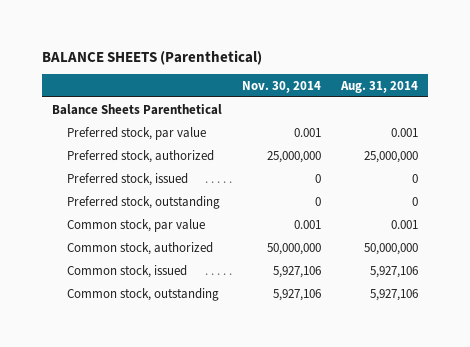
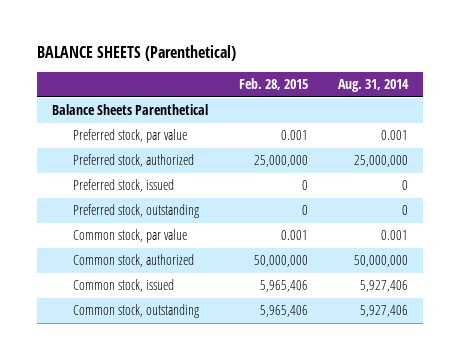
- | Nov. 30, 2014 | Aug. 31, 2014
+ | Feb. 28, 2015 | Aug. 31, 2014
- Common stock, issued | 5,927,106 | 5,927,106
- Common stock, outstanding | 5,927,106 | 5,927,106
+ Common stock, issued | 5,965,406 | 5,927,406
+ Common stock, outstanding | 5,965,406 | 5,927,406

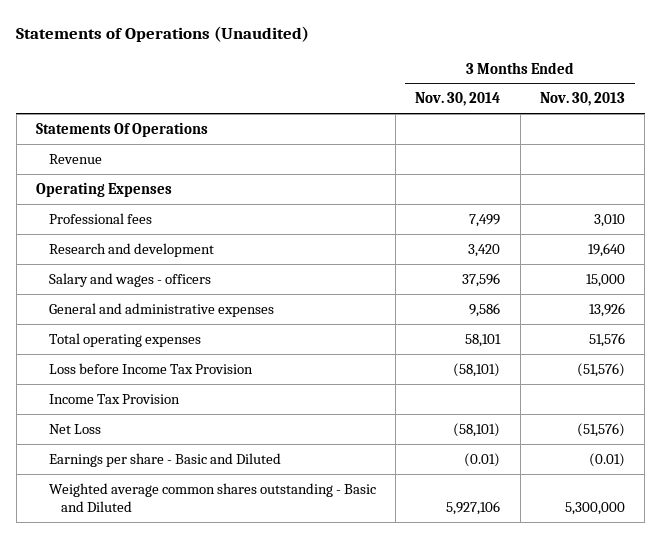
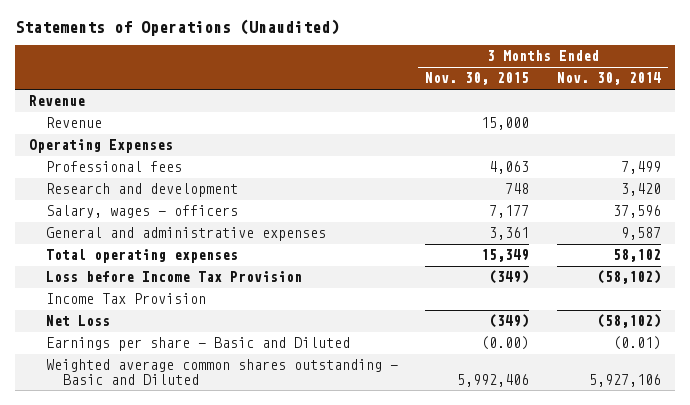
- | 3 Months Ended Nov. 30, 2014 | 3 Months Ended Nov. 30, 2013
+ | 3 Months Ended Nov. 30, 2015 | 3 Months Ended Nov. 30, 2014
- Statements Of Operations
+ Revenue | 15,000 |
- Salary and wages - officers | 37,596 | 15,000
- General and administrative expenses | 9,586 | 13,926
- Total operating expenses | 58,101 | 51,576
- Loss before Income Tax Provision | (58,101) | (51,576)
+ Salary, wages - officers | 7,177 | 37,596
+ General and administrative expenses | 3,361 | 9,587
+ Total operating expenses | 15,349 | 58,102
+ Loss before Income Tax Provision | (349) | (58,102)
- Net Loss | (58,101) | (51,576)
+ Net Loss | (349) | (58,102)

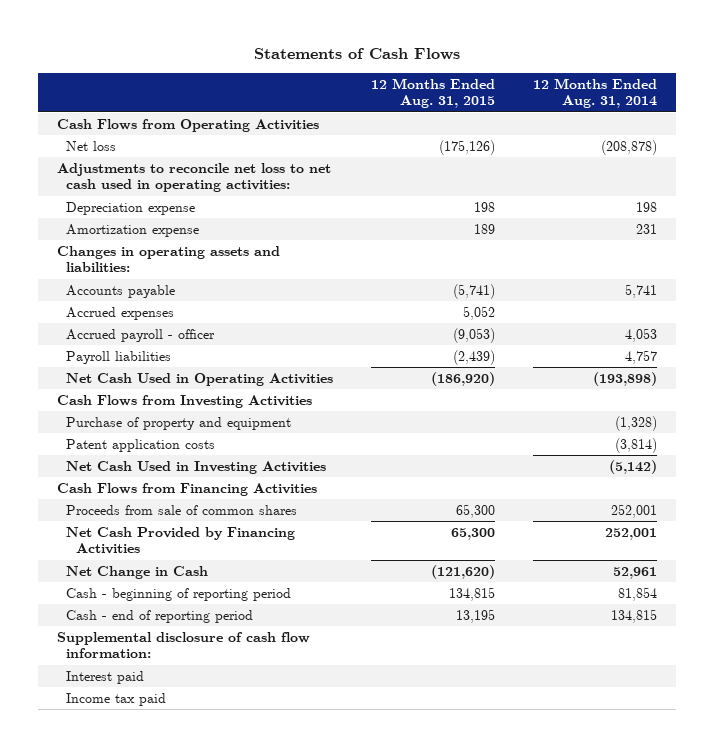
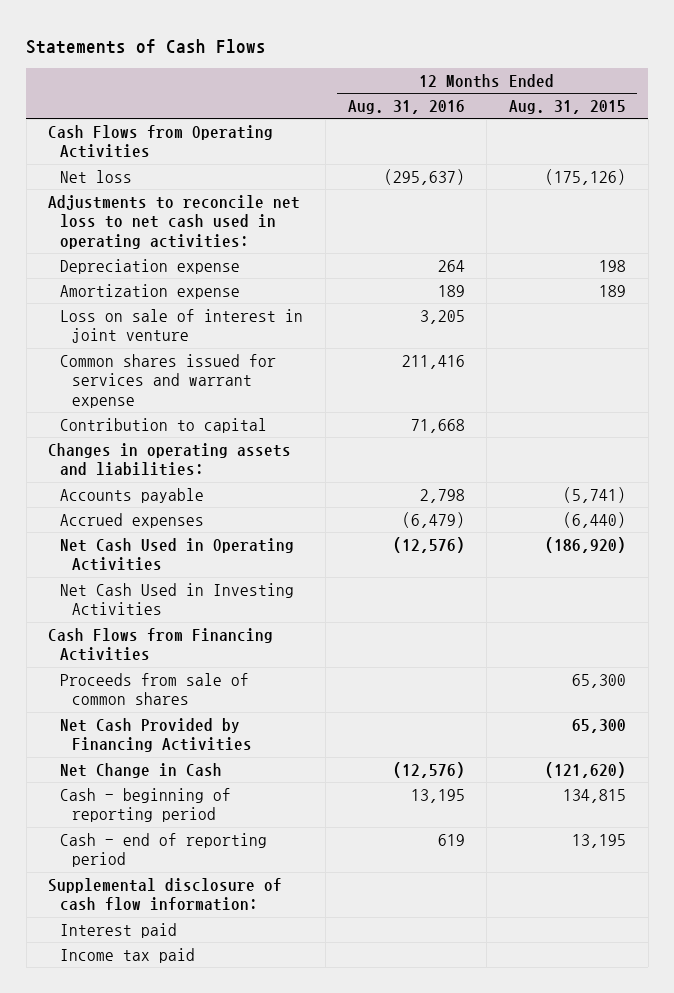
- | 12 Months Ended Aug. 31, 2015 | 12 Months Ended Aug. 31, 2014
+ | 12 Months Ended Aug. 31, 2016 | 12 Months Ended Aug. 31, 2015
+ Loss on sale of interest in joint venture | 3,205 |
+ Common shares issued for services and warrant expense | 211,416 |
+ Contribution to capital | 71,668 |
- Accrued expenses | 5,052 |
- Accrued payroll - officer | (9,053) | 4,053
- Payroll liabilities | (2,439) | 4,757
+ Accrued expenses | (6,479) | (6,440)
- Cash Flows from Investing Activities
- Purchase of property and equipment | | (1,328)
- Patent application costs | | (3,814)

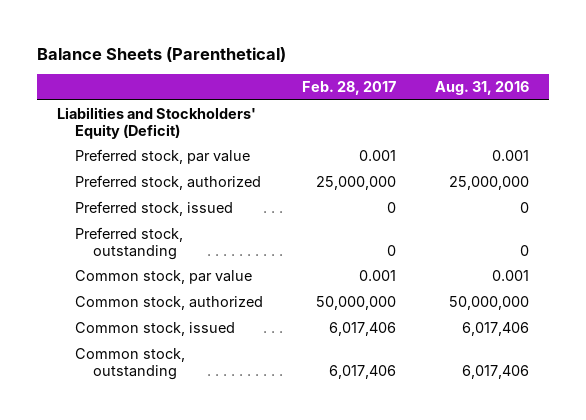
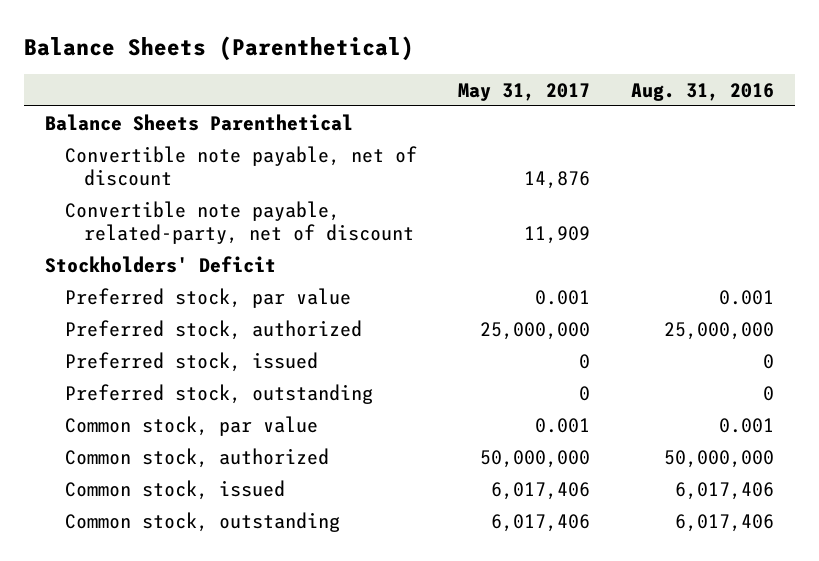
- | Feb. 28, 2017 | Aug. 31, 2016
+ | May 31, 2017 | Aug. 31, 2016
- Liabilities and Stockholders' Equity (Deficit)
+ Balance Sheets Parenthetical
+ Convertible note payable, net of discount | 14,876 |
+ Convertible note payable, related-party, net of discount | 11,909 |
+ Stockholders' Deficit

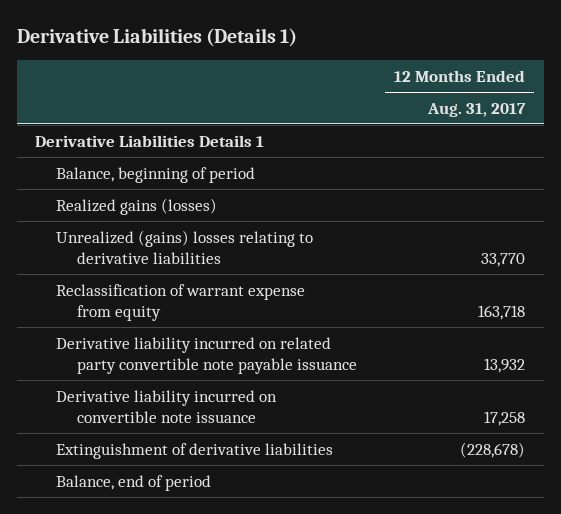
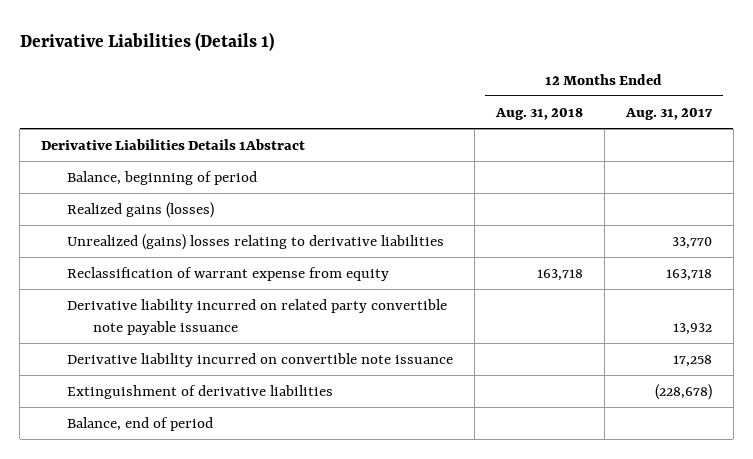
- | 12 Months Ended Aug. 31, 2017
+ | 12 Months Ended Aug. 31, 2018 | 12 Months Ended Aug. 31, 2017
- Derivative Liabilities Details 1
+ Derivative Liabilities Details 1Abstract

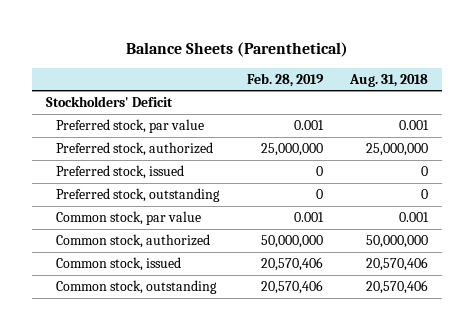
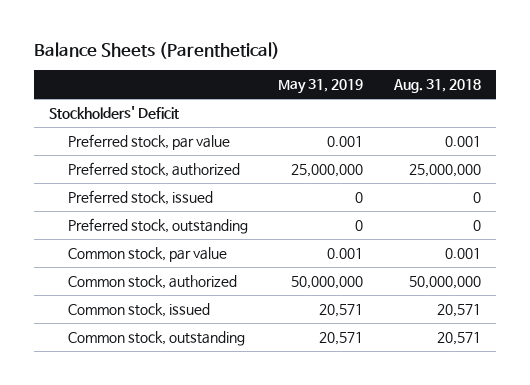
- | Feb. 28, 2019 | Aug. 31, 2018
+ | May 31, 2019 | Aug. 31, 2018
- Common stock, issued | 20,570,406 | 20,570,406
- Common stock, outstanding | 20,570,406 | 20,570,406
+ Common stock, issued | 20,571 | 20,571
+ Common stock, outstanding | 20,571 | 20,571

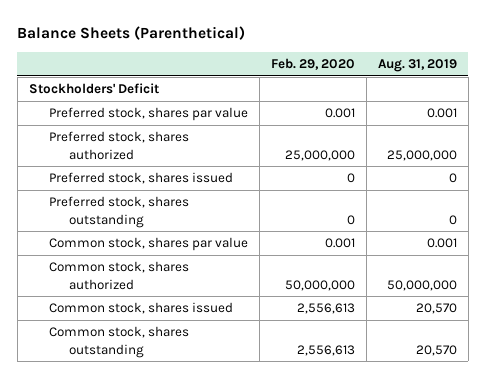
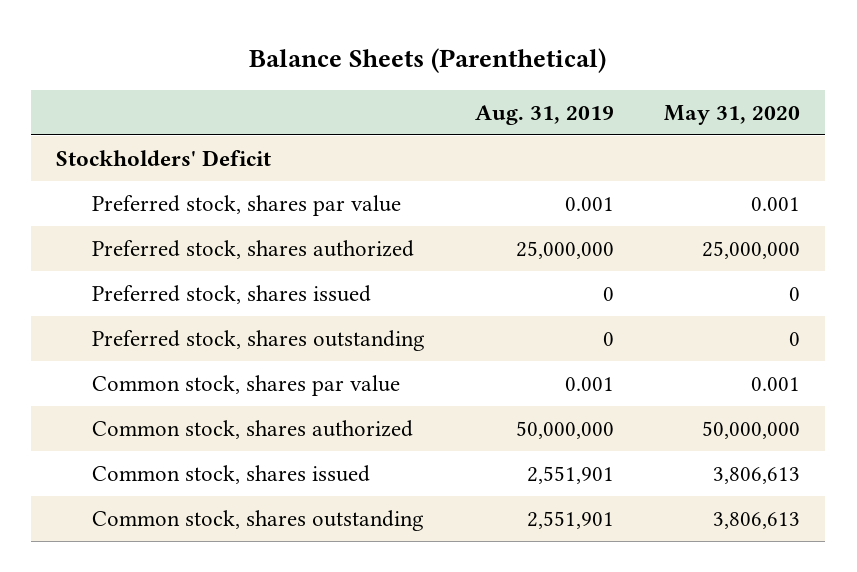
- | Feb. 29, 2020 | Aug. 31, 2019
+ | Aug. 31, 2019 | May 31, 2020
- Common stock, shares issued | 2,556,613 | 20,570
- Common stock, shares outstanding | 2,556,613 | 20,570
+ Common stock, shares issued | 2,551,901 | 3,806,613
+ Common stock, shares outstanding | 2,551,901 | 3,806,613

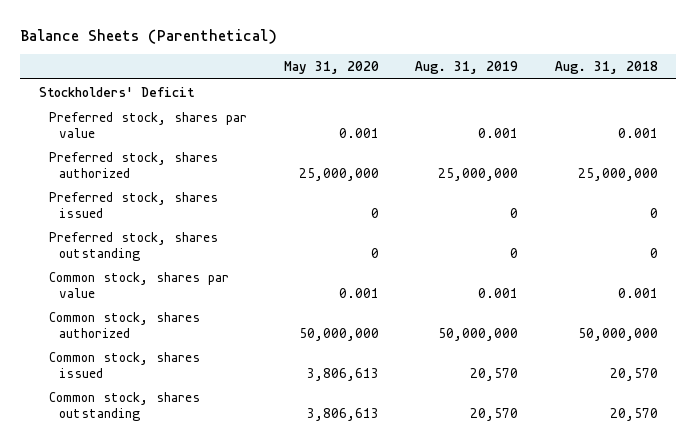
- | Aug. 31, 2019 | May 31, 2020
+ | May 31, 2020 | Aug. 31, 2019 | Aug. 31, 2018
- Common stock, shares issued | 2,551,901 | 3,806,613
- Common stock, shares outstanding | 2,551,901 | 3,806,613
+ Common stock, shares issued | 3,806,613 | 20,570 | 20,570
+ Common stock, shares outstanding | 3,806,613 | 20,570 | 20,570

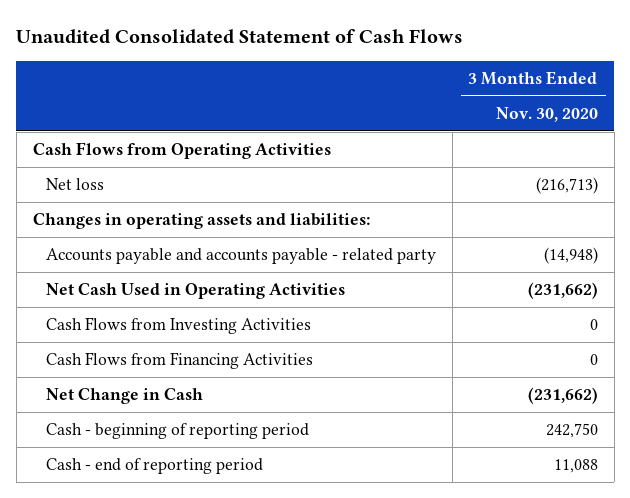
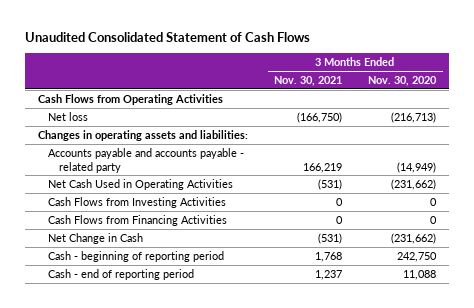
- | 3 Months Ended Nov. 30, 2020
+ | 3 Months Ended Nov. 30, 2021 | 3 Months Ended Nov. 30, 2020
- Accounts payable and accounts payable - related party | (14,948)
+ Accounts payable and accounts payable - related party | 166,219 | (14,949)

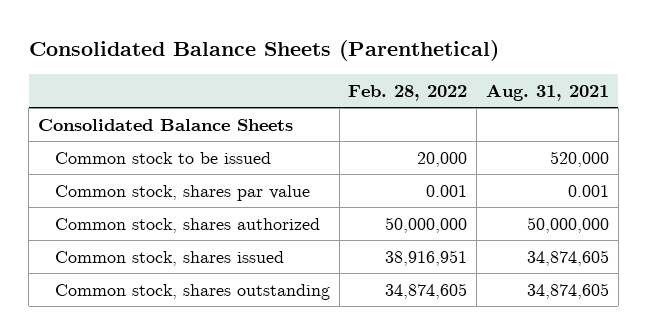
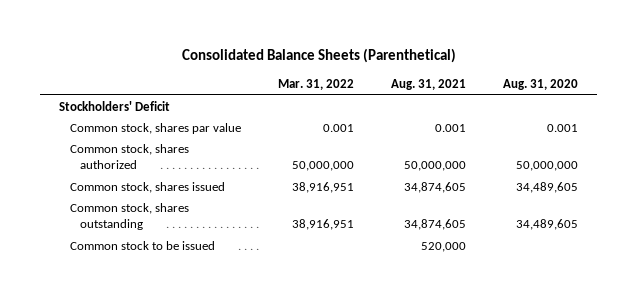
- | Feb. 28, 2022 | Aug. 31, 2021
+ | Mar. 31, 2022 | Aug. 31, 2021 | Aug. 31, 2020
- Consolidated Balance Sheets
+ Stockholders' Deficit
moved down: Common stock to be issued | | 520,000 |

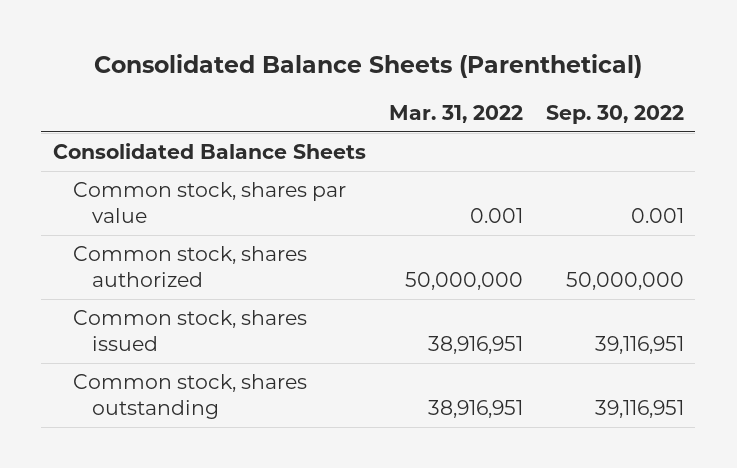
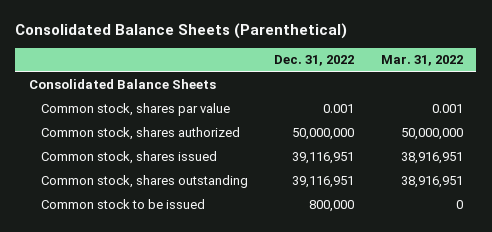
- | Mar. 31, 2022 | Sep. 30, 2022
+ | Dec. 31, 2022 | Mar. 31, 2022
+ Common stock to be issued | 800,000 | 0

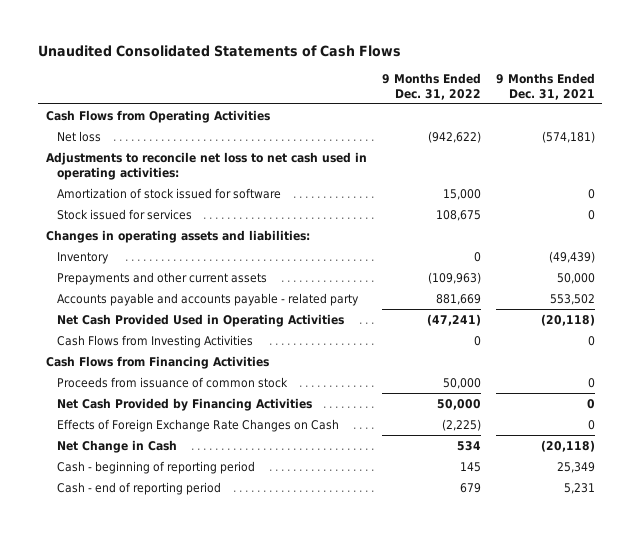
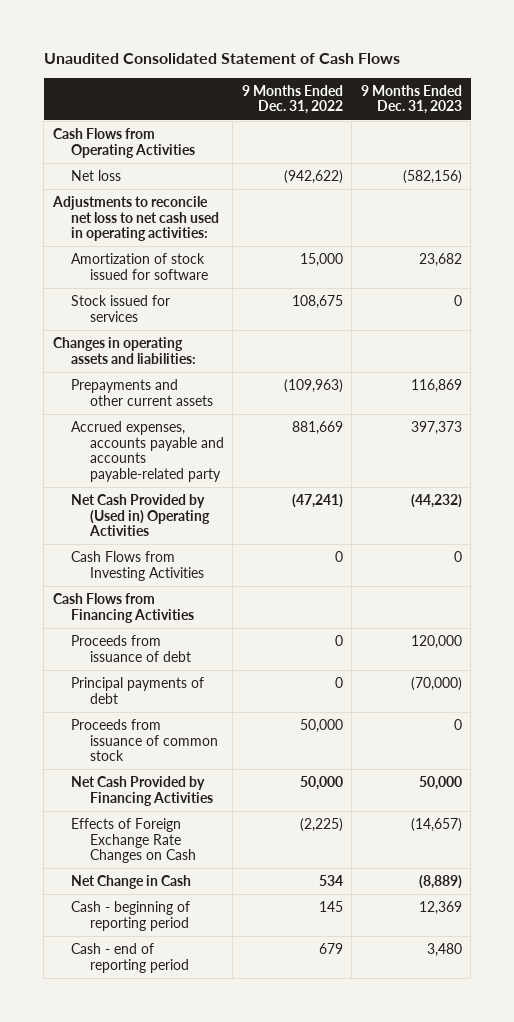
- Unaudited Consolidated Statements of Cash Flows
+ Unaudited Consolidated Statement of Cash Flows
- | 9 Months Ended Dec. 31, 2022 | 9 Months Ended Dec. 31, 2021
+ | 9 Months Ended Dec. 31, 2022 | 9 Months Ended Dec. 31, 2023
- Inventory | 0 | (49,439)
- Accounts payable and accounts payable - related party | 881,669 | 553,502
- Net Cash Provided Used in Operating Activities | (47,241) | (20,118)
+ Accrued expenses, accounts payable and accounts payable-related party | 881,669 | 397,373
+ Net Cash Provided by (Used in) Operating Activities | (47,241) | (44,232)
+ Proceeds from issuance of debt | 0 | 120,000
+ Principal payments of debt | 0 | (70,000)

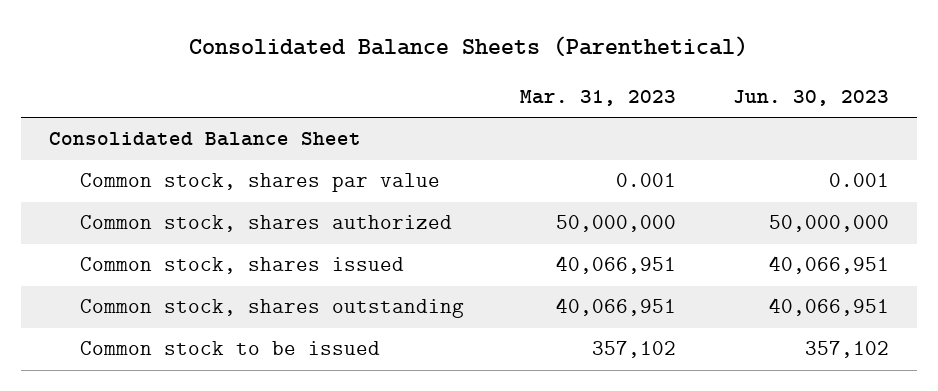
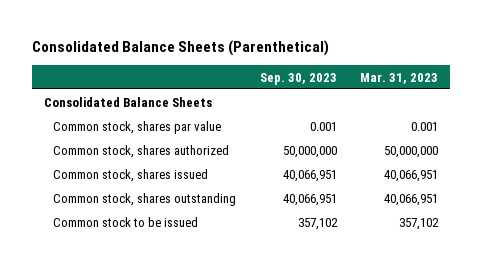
- | Mar. 31, 2023 | Jun. 30, 2023
+ | Sep. 30, 2023 | Mar. 31, 2023
- Consolidated Balance Sheet
+ Consolidated Balance Sheets

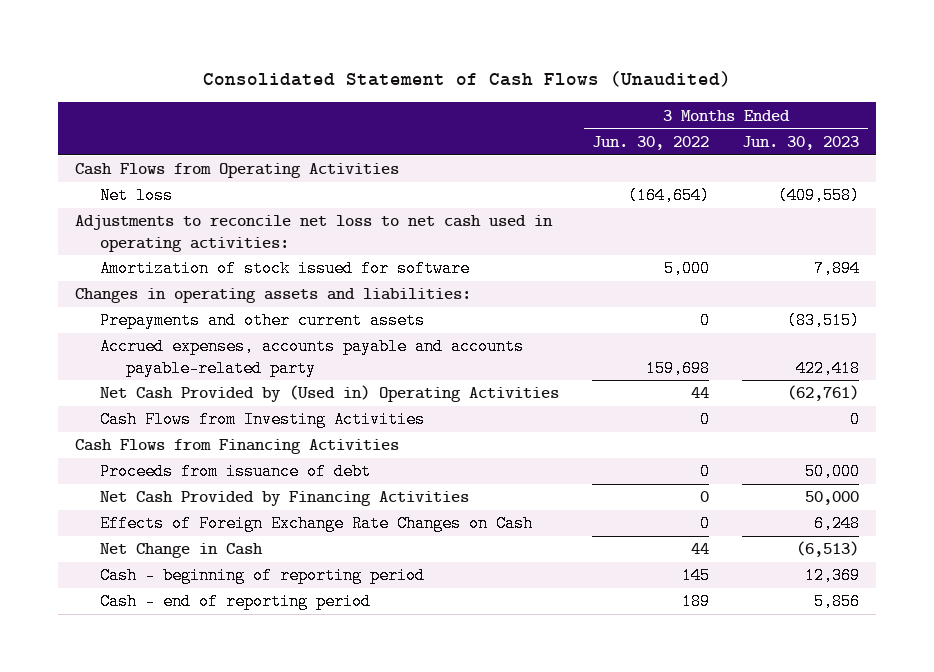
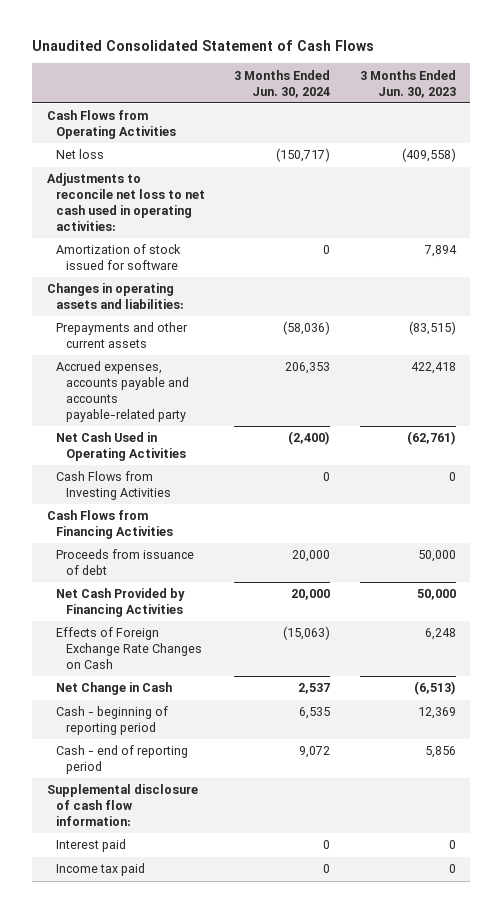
- Consolidated Statement of Cash Flows (Unaudited)
+ Unaudited Consolidated Statement of Cash Flows
- | 3 Months Ended Jun. 30, 2022 | 3 Months Ended Jun. 30, 2023
+ | 3 Months Ended Jun. 30, 2024 | 3 Months Ended Jun. 30, 2023
- Net Cash Provided by (Used in) Operating Activities | 44 | (62,761)
+ Net Cash Used in Operating Activities | (2,400) | (62,761)
+ Supplemental disclosure of cash flow information:
+ Interest paid | 0 | 0
+ Income tax paid | 0 | 0

